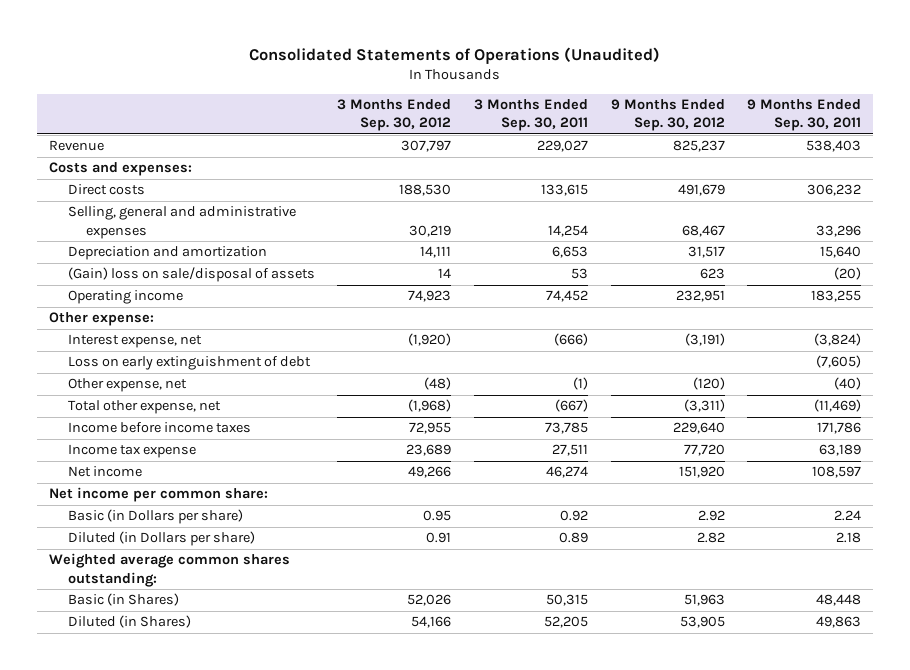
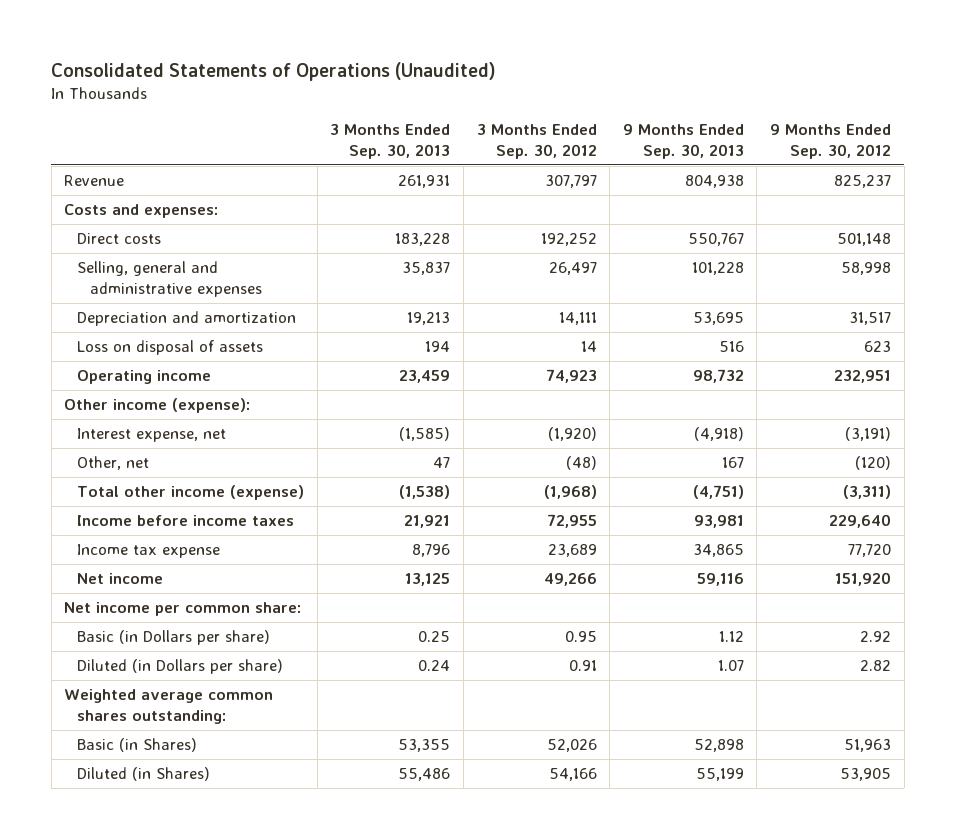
- | 3 Months Ended Sep. 30, 2012 | 3 Months Ended Sep. 30, 2011 | 9 Months Ended Sep. 30, 2012 | 9 Months Ended Sep. 30, 2011
+ | 3 Months Ended Sep. 30, 2013 | 3 Months Ended Sep. 30, 2012 | 9 Months Ended Sep. 30, 2013 | 9 Months Ended Sep. 30, 2012
- Direct costs | 188,530 | 133,615 | 491,679 | 306,232
- Selling, general and administrative expenses | 30,219 | 14,254 | 68,467 | 33,296
+ Direct costs | 183,228 | 192,252 | 550,767 | 501,148
+ Selling, general and administrative expenses | 35,837 | 26,497 | 101,228 | 58,998
- (Gain) loss on sale/disposal of assets | 14 | 53 | 623 | (20)
+ Loss on disposal of assets | 194 | 14 | 516 | 623
- Other expense:
+ Other income (expense):
- Loss on early extinguishment of debt | | | | (7,605)
- Other expense, net | (48) | (1) | (120) | (40)
- Total other expense, net | (1,968) | (667) | (3,311) | (11,469)
+ Other, net | 47 | (48) | 167 | (120)
+ Total other income (expense) | (1,538) | (1,968) | (4,751) | (3,311)

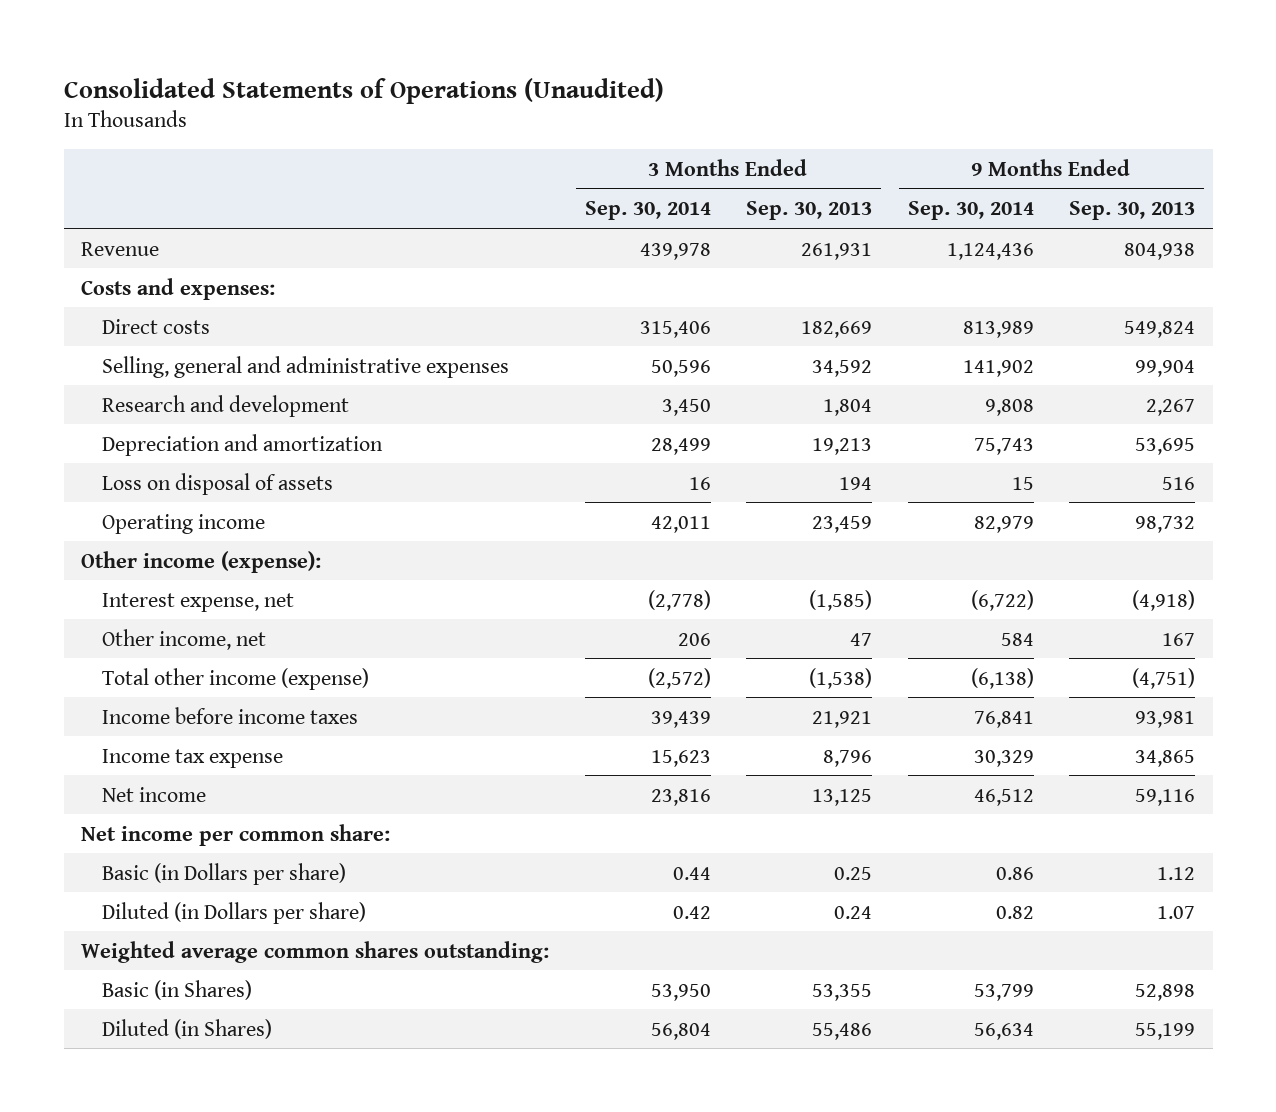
- | 3 Months Ended Sep. 30, 2013 | 3 Months Ended Sep. 30, 2012 | 9 Months Ended Sep. 30, 2013 | 9 Months Ended Sep. 30, 2012
+ | 3 Months Ended Sep. 30, 2014 | 3 Months Ended Sep. 30, 2013 | 9 Months Ended Sep. 30, 2014 | 9 Months Ended Sep. 30, 2013
- Direct costs | 183,228 | 192,252 | 550,767 | 501,148
- Selling, general and administrative expenses | 35,837 | 26,497 | 101,228 | 58,998
+ Direct costs | 315,406 | 182,669 | 813,989 | 549,824
+ Selling, general and administrative expenses | 50,596 | 34,592 | 141,902 | 99,904
+ Research and development | 3,450 | 1,804 | 9,808 | 2,267
- Other, net | 47 | (48) | 167 | (120)
+ Other income, net | 206 | 47 | 584 | 167

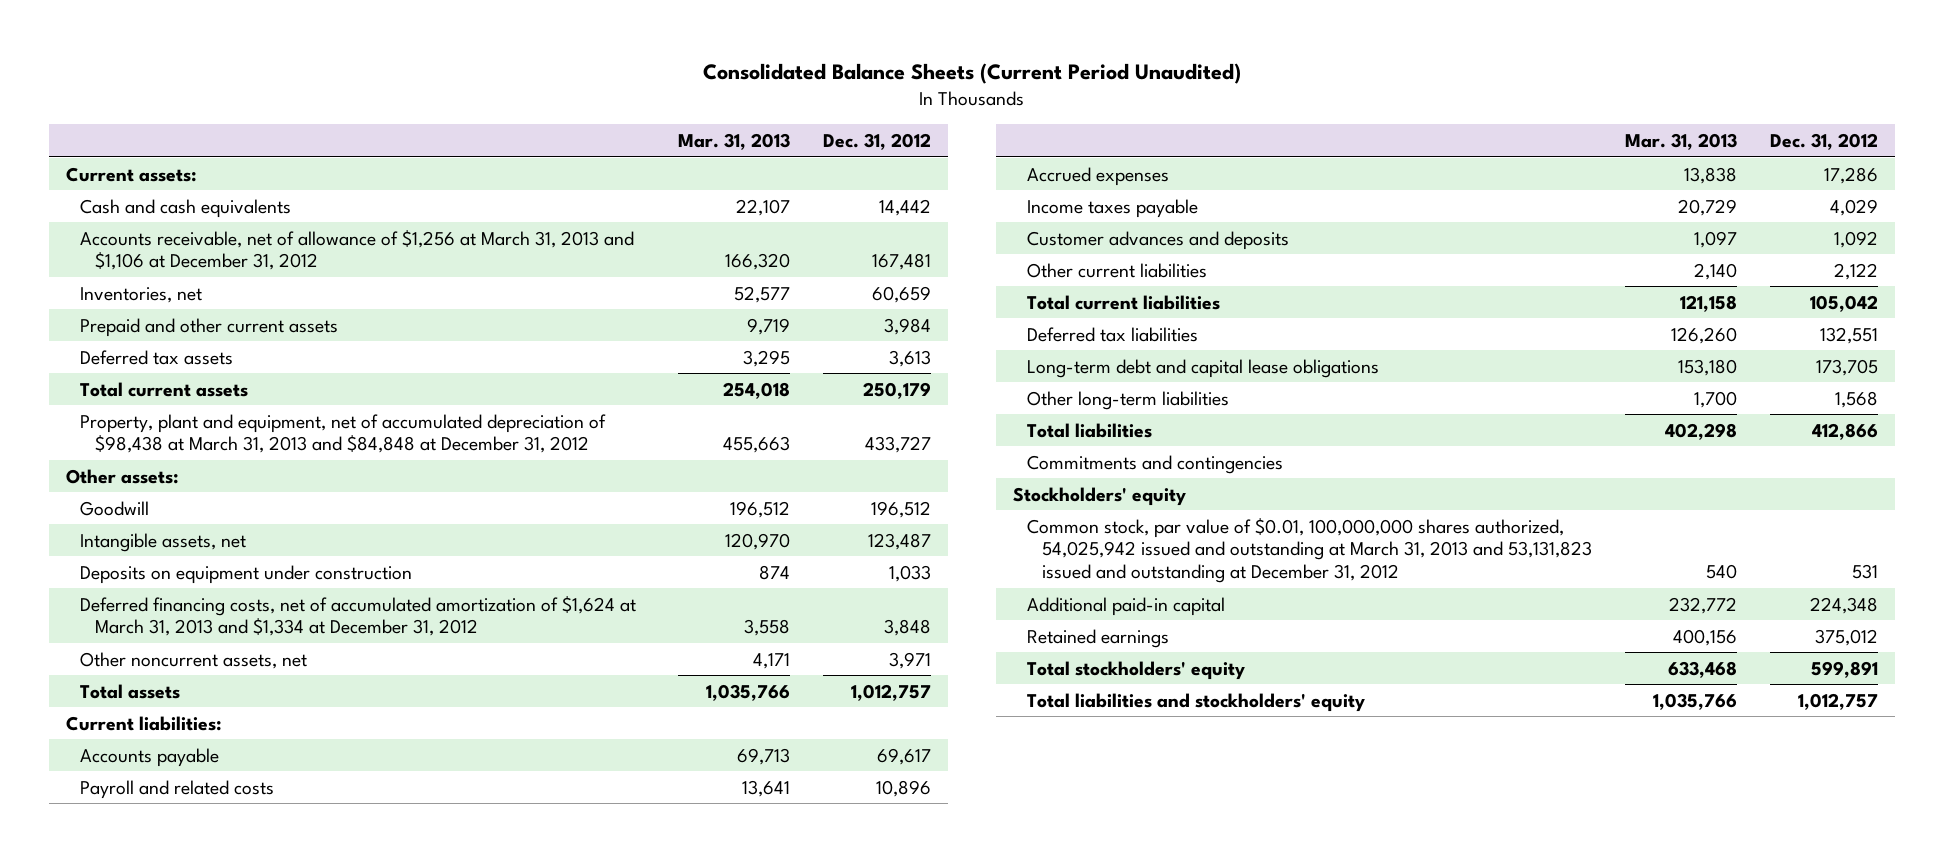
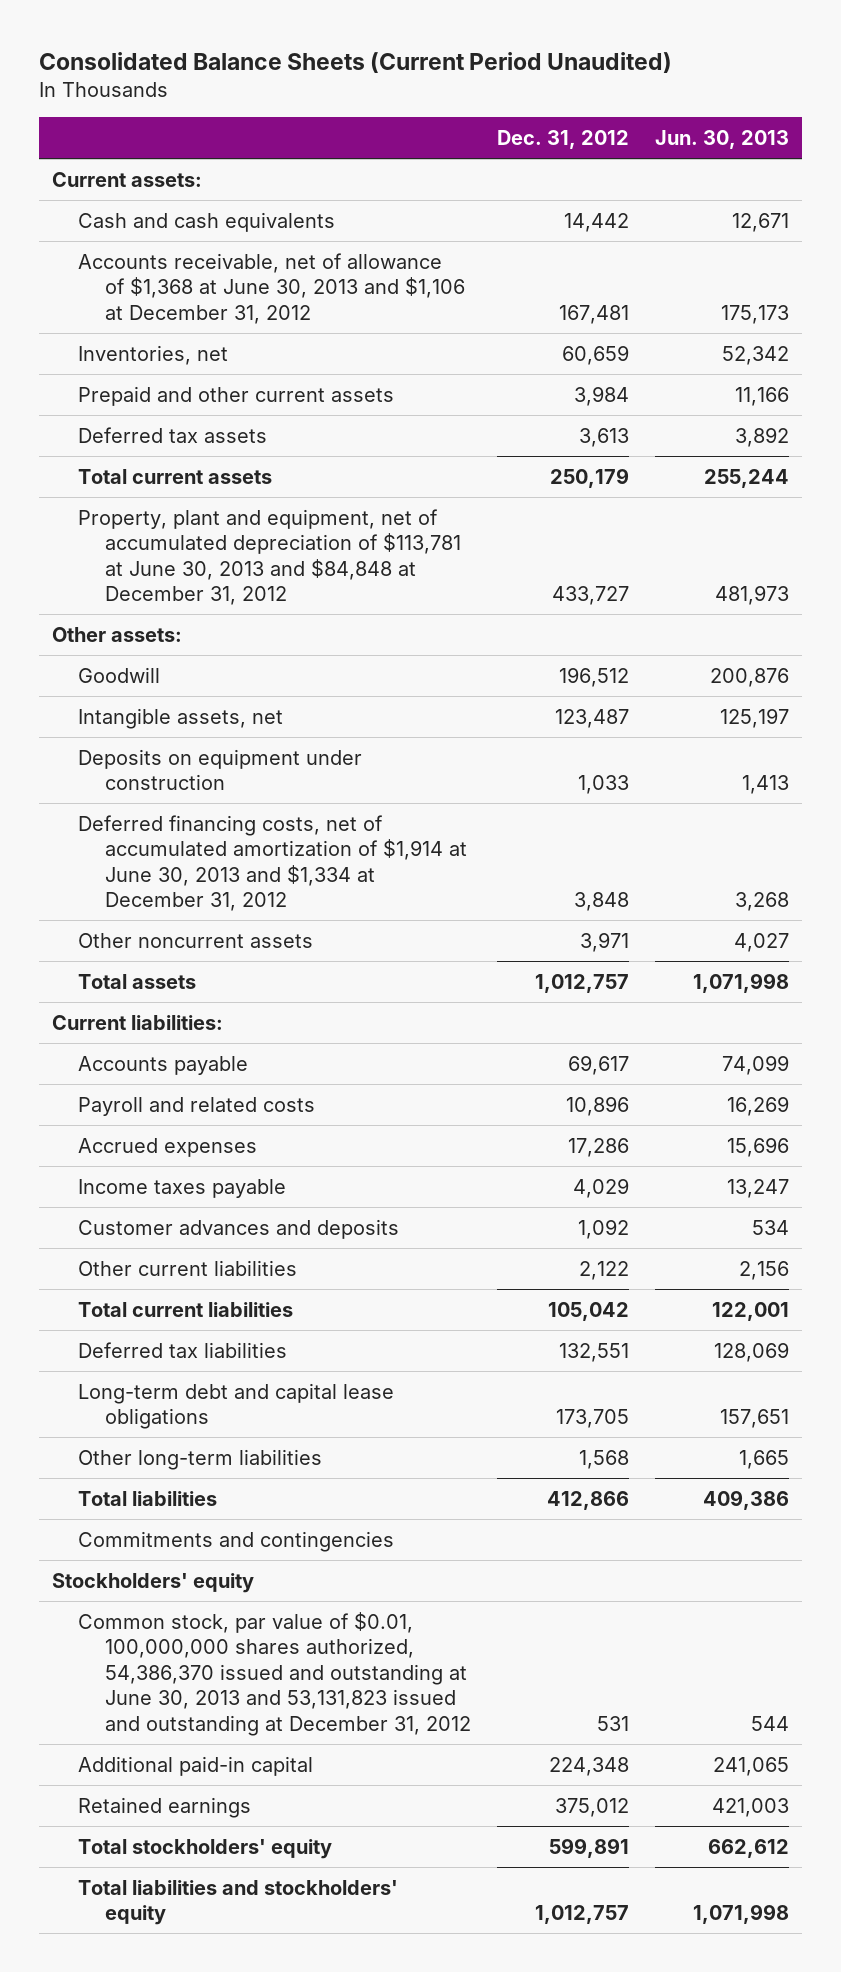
- | Mar. 31, 2013 | Dec. 31, 2012
+ | Dec. 31, 2012 | Jun. 30, 2013
- Accounts receivable, net of allowance of $1,256 at March 31, 2013 and $1,106 at December 31, 2012 | 166,320 | 167,481
+ Accounts receivable, net of allowance of $1,368 at June 30, 2013 and $1,106 at December 31, 2012 | 167,481 | 175,173
- Property, plant and equipment, net of accumulated depreciation of $98,438 at March 31, 2013 and $84,848 at December 31, 2012 | 455,663 | 433,727
+ Property, plant and equipment, net of accumulated depreciation of $113,781 at June 30, 2013 and $84,848 at December 31, 2012 | 433,727 | 481,973
- Deferred financing costs, net of accumulated amortization of $1,624 at March 31, 2013 and $1,334 at December 31, 2012 | 3,558 | 3,848
- Other noncurrent assets, net | 4,171 | 3,971
+ Deferred financing costs, net of accumulated amortization of $1,914 at June 30, 2013 and $1,334 at December 31, 2012 | 3,848 | 3,268
+ Other noncurrent assets | 3,971 | 4,027
- Common stock, par value of $0.01, 100,000,000 shares authorized, 54,025,942 issued and outstanding at March 31, 2013 and 53,131,823 issued and outstanding at December 31, 2012 | 540 | 531
+ Common stock, par value of $0.01, 100,000,000 shares authorized, 54,386,370 issued and outstanding at June 30, 2013 and 53,131,823 issued and outstanding at December 31, 2012 | 531 | 544

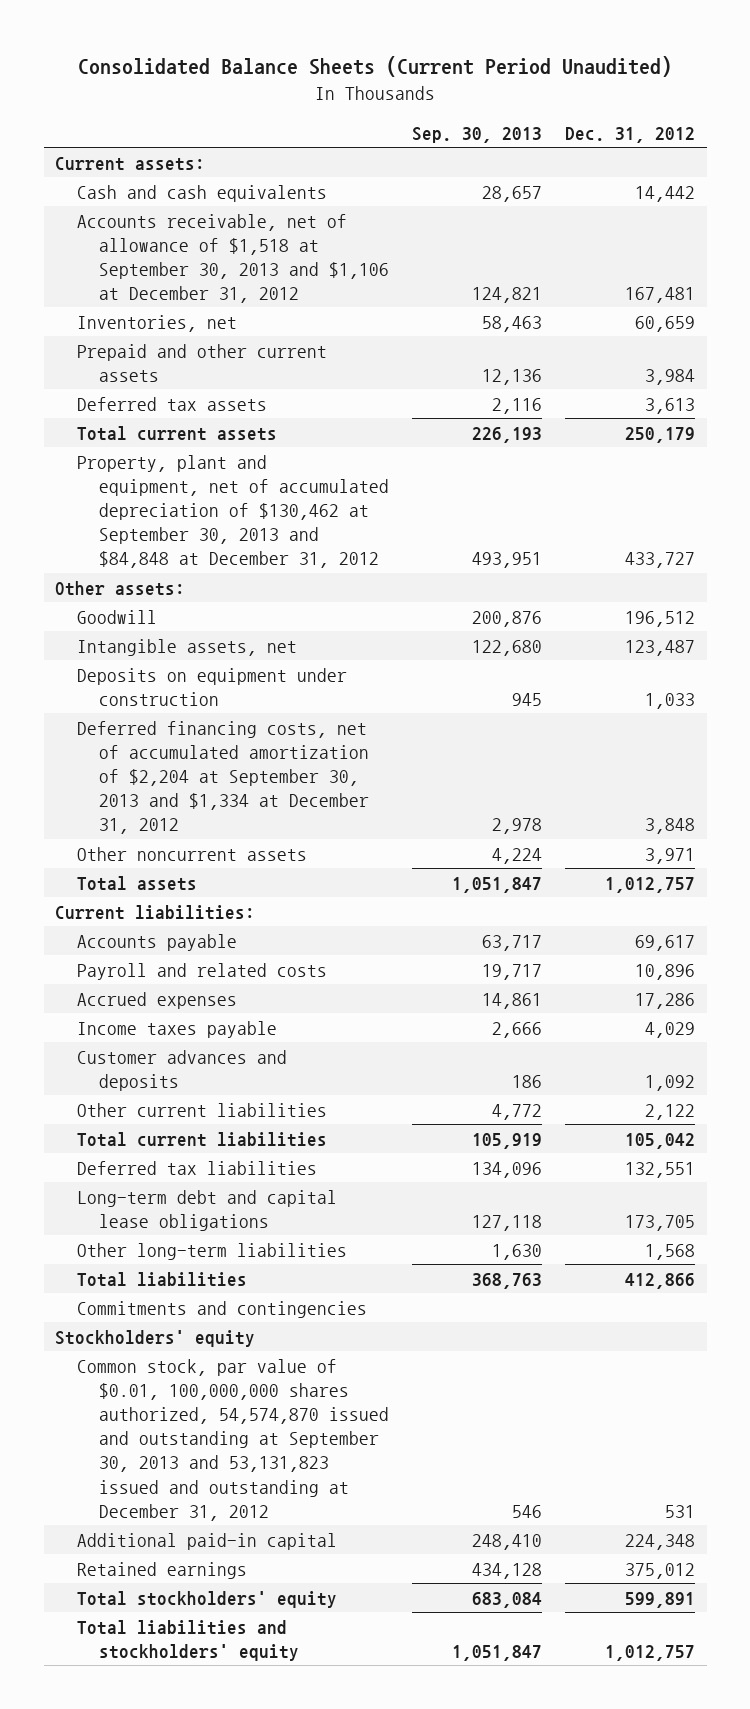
- | Dec. 31, 2012 | Jun. 30, 2013
+ | Sep. 30, 2013 | Dec. 31, 2012
- Accounts receivable, net of allowance of $1,368 at June 30, 2013 and $1,106 at December 31, 2012 | 167,481 | 175,173
+ Accounts receivable, net of allowance of $1,518 at September 30, 2013 and $1,106 at December 31, 2012 | 124,821 | 167,481
- Property, plant and equipment, net of accumulated depreciation of $113,781 at June 30, 2013 and $84,848 at December 31, 2012 | 433,727 | 481,973
+ Property, plant and equipment, net of accumulated depreciation of $130,462 at September 30, 2013 and $84,848 at December 31, 2012 | 493,951 | 433,727
- Deferred financing costs, net of accumulated amortization of $1,914 at June 30, 2013 and $1,334 at December 31, 2012 | 3,848 | 3,268
+ Deferred financing costs, net of accumulated amortization of $2,204 at September 30, 2013 and $1,334 at December 31, 2012 | 2,978 | 3,848
- Common stock, par value of $0.01, 100,000,000 shares authorized, 54,386,370 issued and outstanding at June 30, 2013 and 53,131,823 issued and outstanding at December 31, 2012 | 531 | 544
+ Common stock, par value of $0.01, 100,000,000 shares authorized, 54,574,870 issued and outstanding at September 30, 2013 and 53,131,823 issued and outstanding at December 31, 2012 | 546 | 531

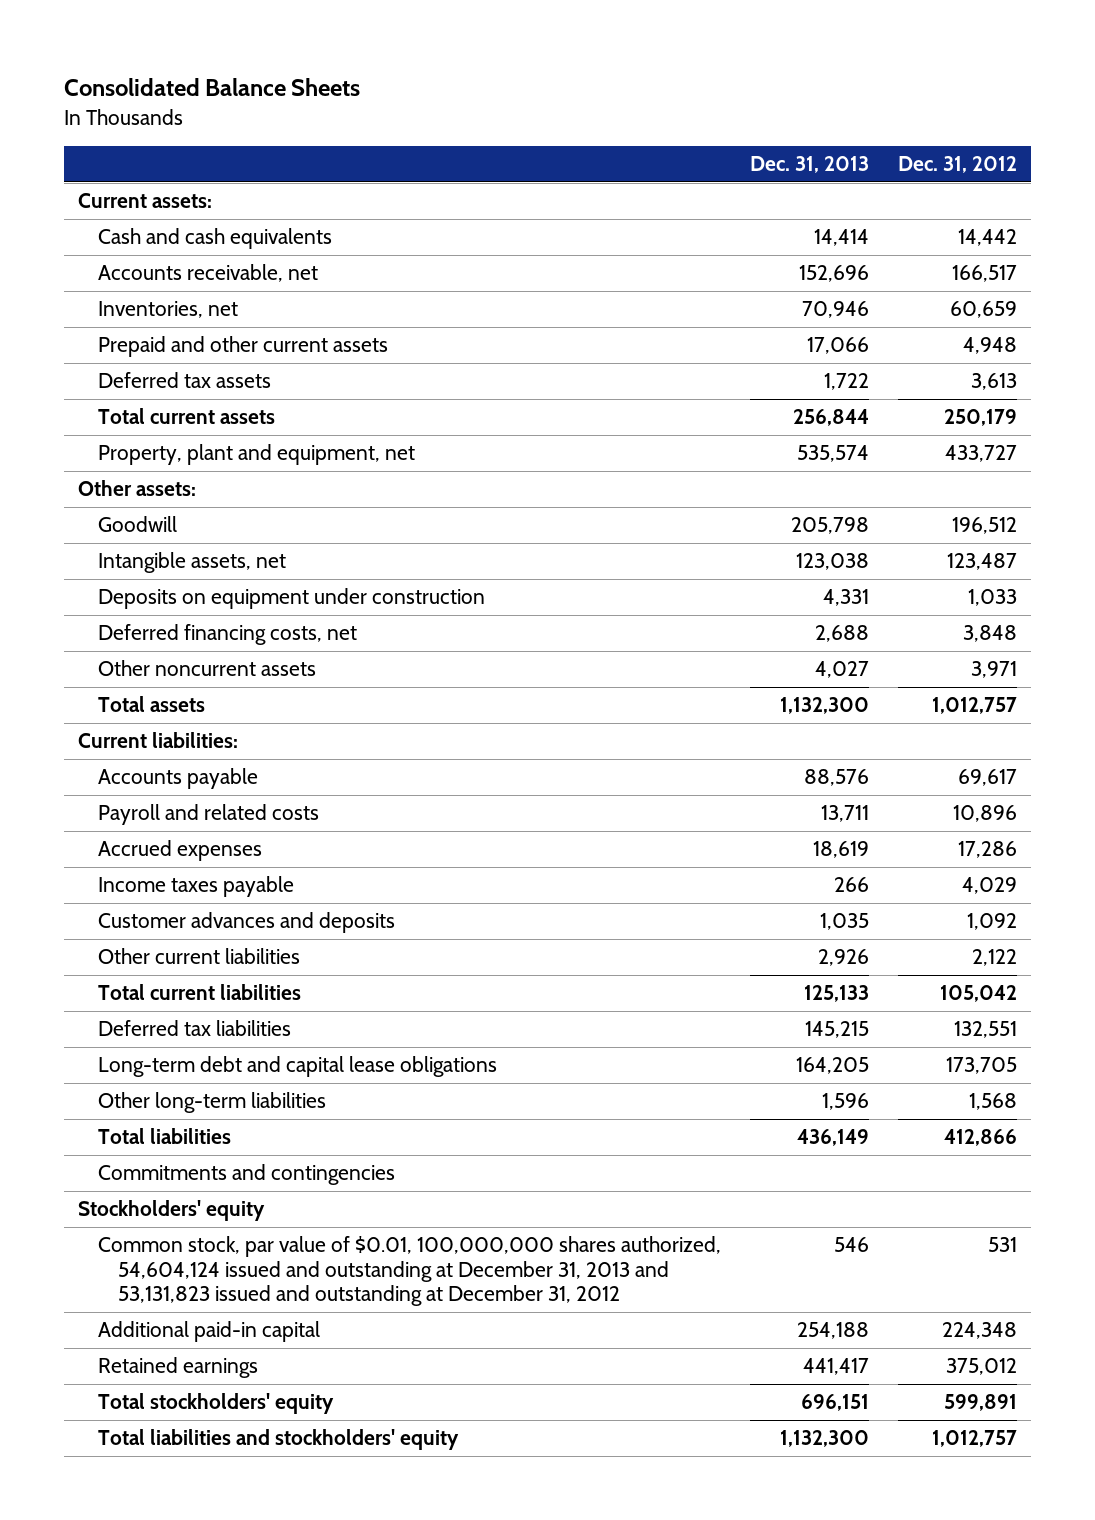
- Consolidated Balance Sheets (Current Period Unaudited)
+ Consolidated Balance Sheets
- | Sep. 30, 2013 | Dec. 31, 2012
+ | Dec. 31, 2013 | Dec. 31, 2012
- Accounts receivable, net of allowance of $1,518 at September 30, 2013 and $1,106 at December 31, 2012 | 124,821 | 167,481
+ Accounts receivable, net | 152,696 | 166,517
- Prepaid and other current assets | 12,136 | 3,984
+ Prepaid and other current assets | 17,066 | 4,948
- Property, plant and equipment, net of accumulated depreciation of $130,462 at September 30, 2013 and $84,848 at December 31, 2012 | 493,951 | 433,727
+ Property, plant and equipment, net | 535,574 | 433,727
- Deferred financing costs, net of accumulated amortization of $2,204 at September 30, 2013 and $1,334 at December 31, 2012 | 2,978 | 3,848
+ Deferred financing costs, net | 2,688 | 3,848
- Common stock, par value of $0.01, 100,000,000 shares authorized, 54,574,870 issued and outstanding at September 30, 2013 and 53,131,823 issued and outstanding at December 31, 2012 | 546 | 531
+ Common stock, par value of $0.01, 100,000,000 shares authorized, 54,604,124 issued and outstanding at December 31, 2013 and 53,131,823 issued and outstanding at December 31, 2012 | 546 | 531

